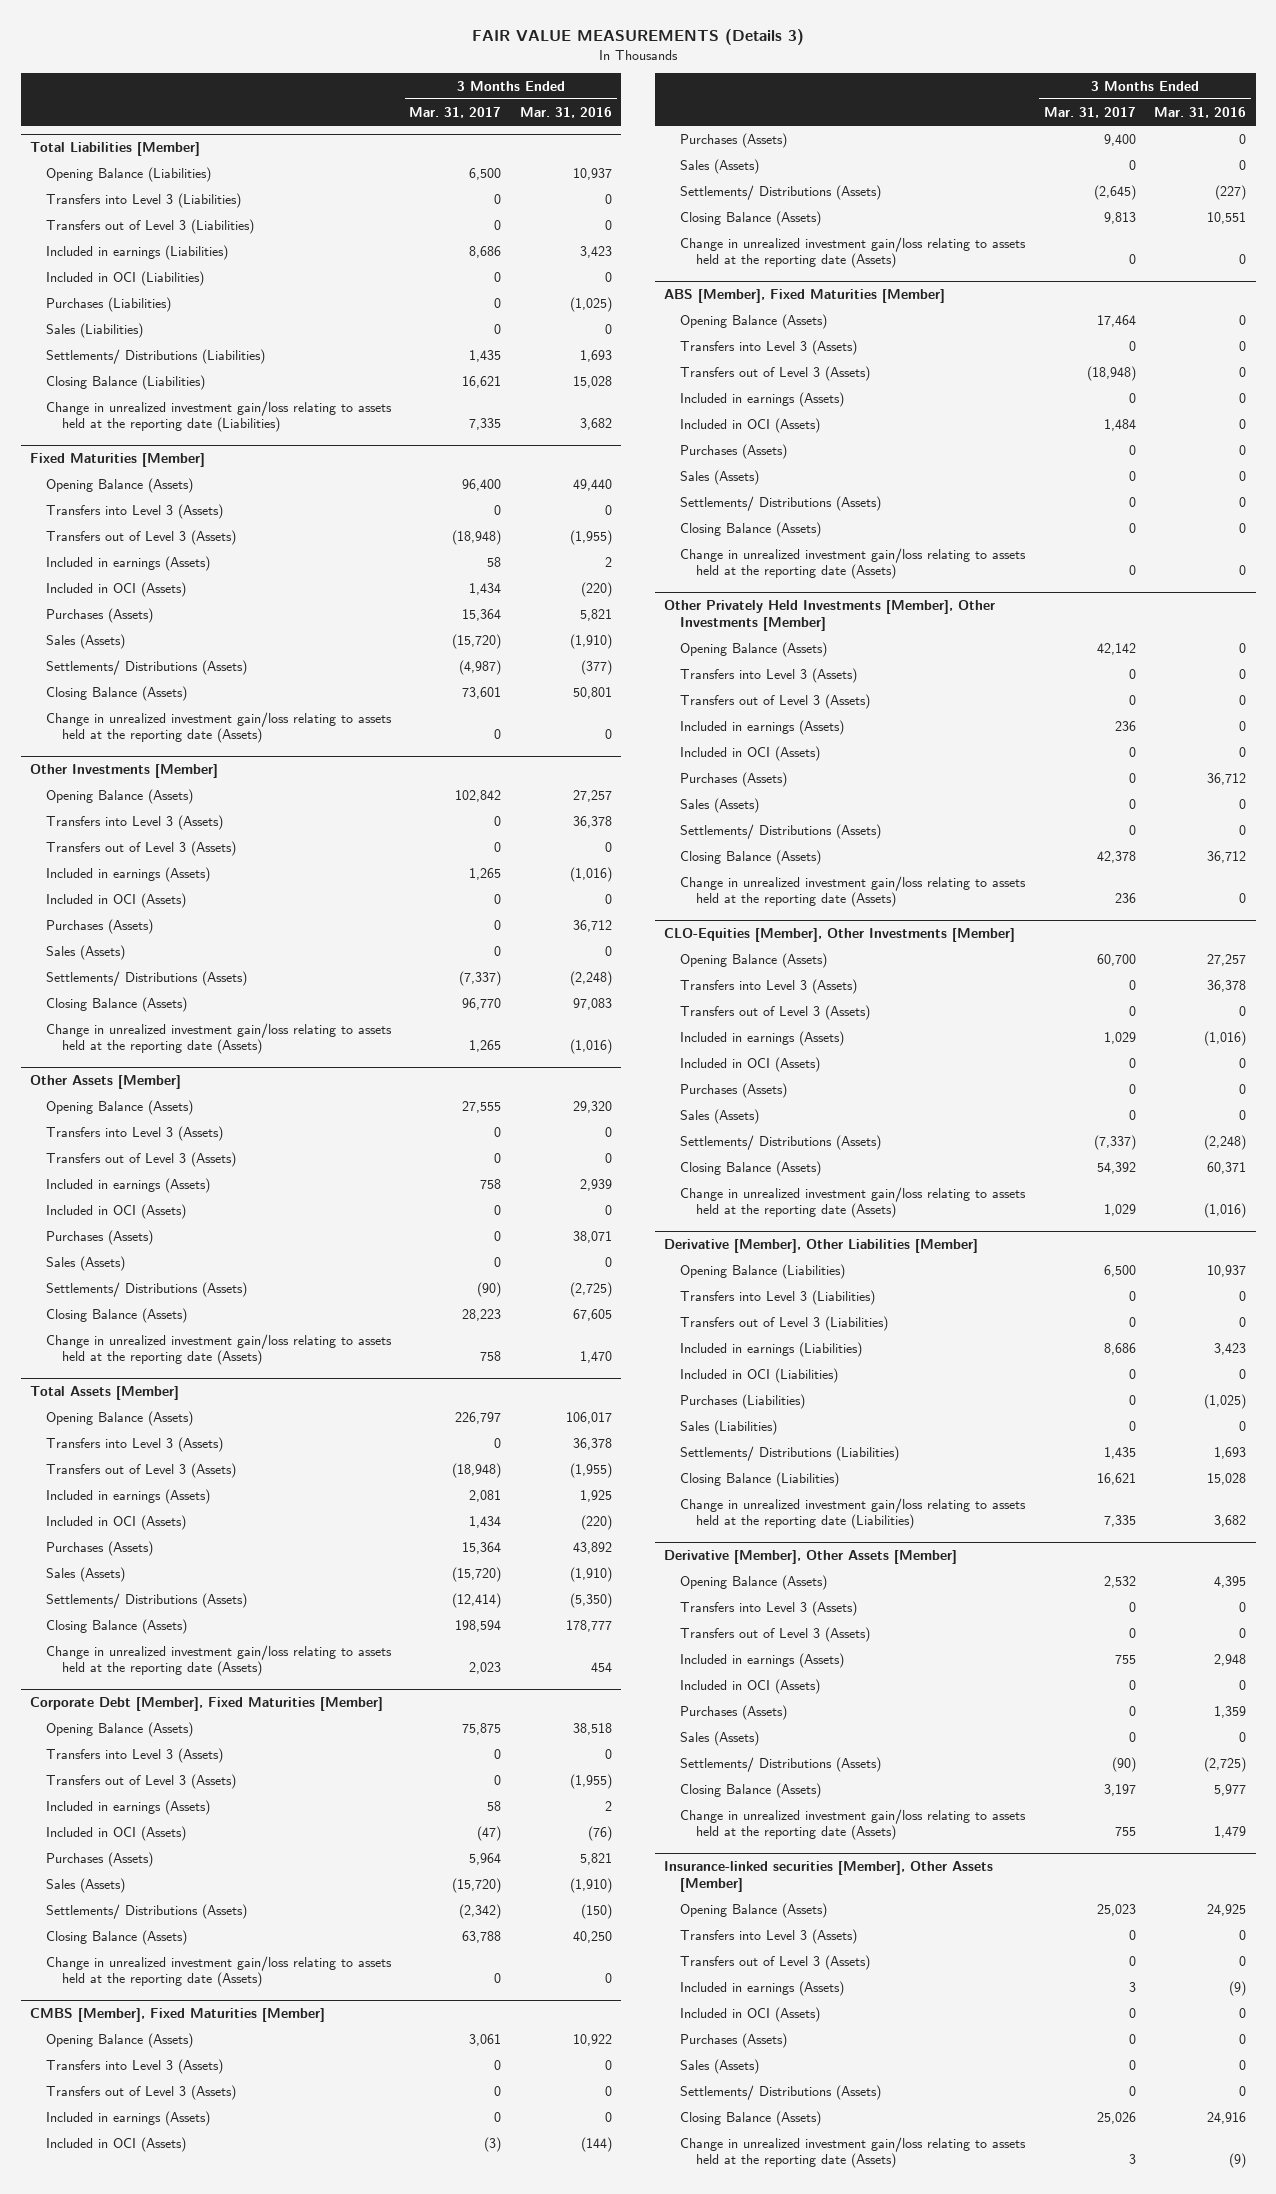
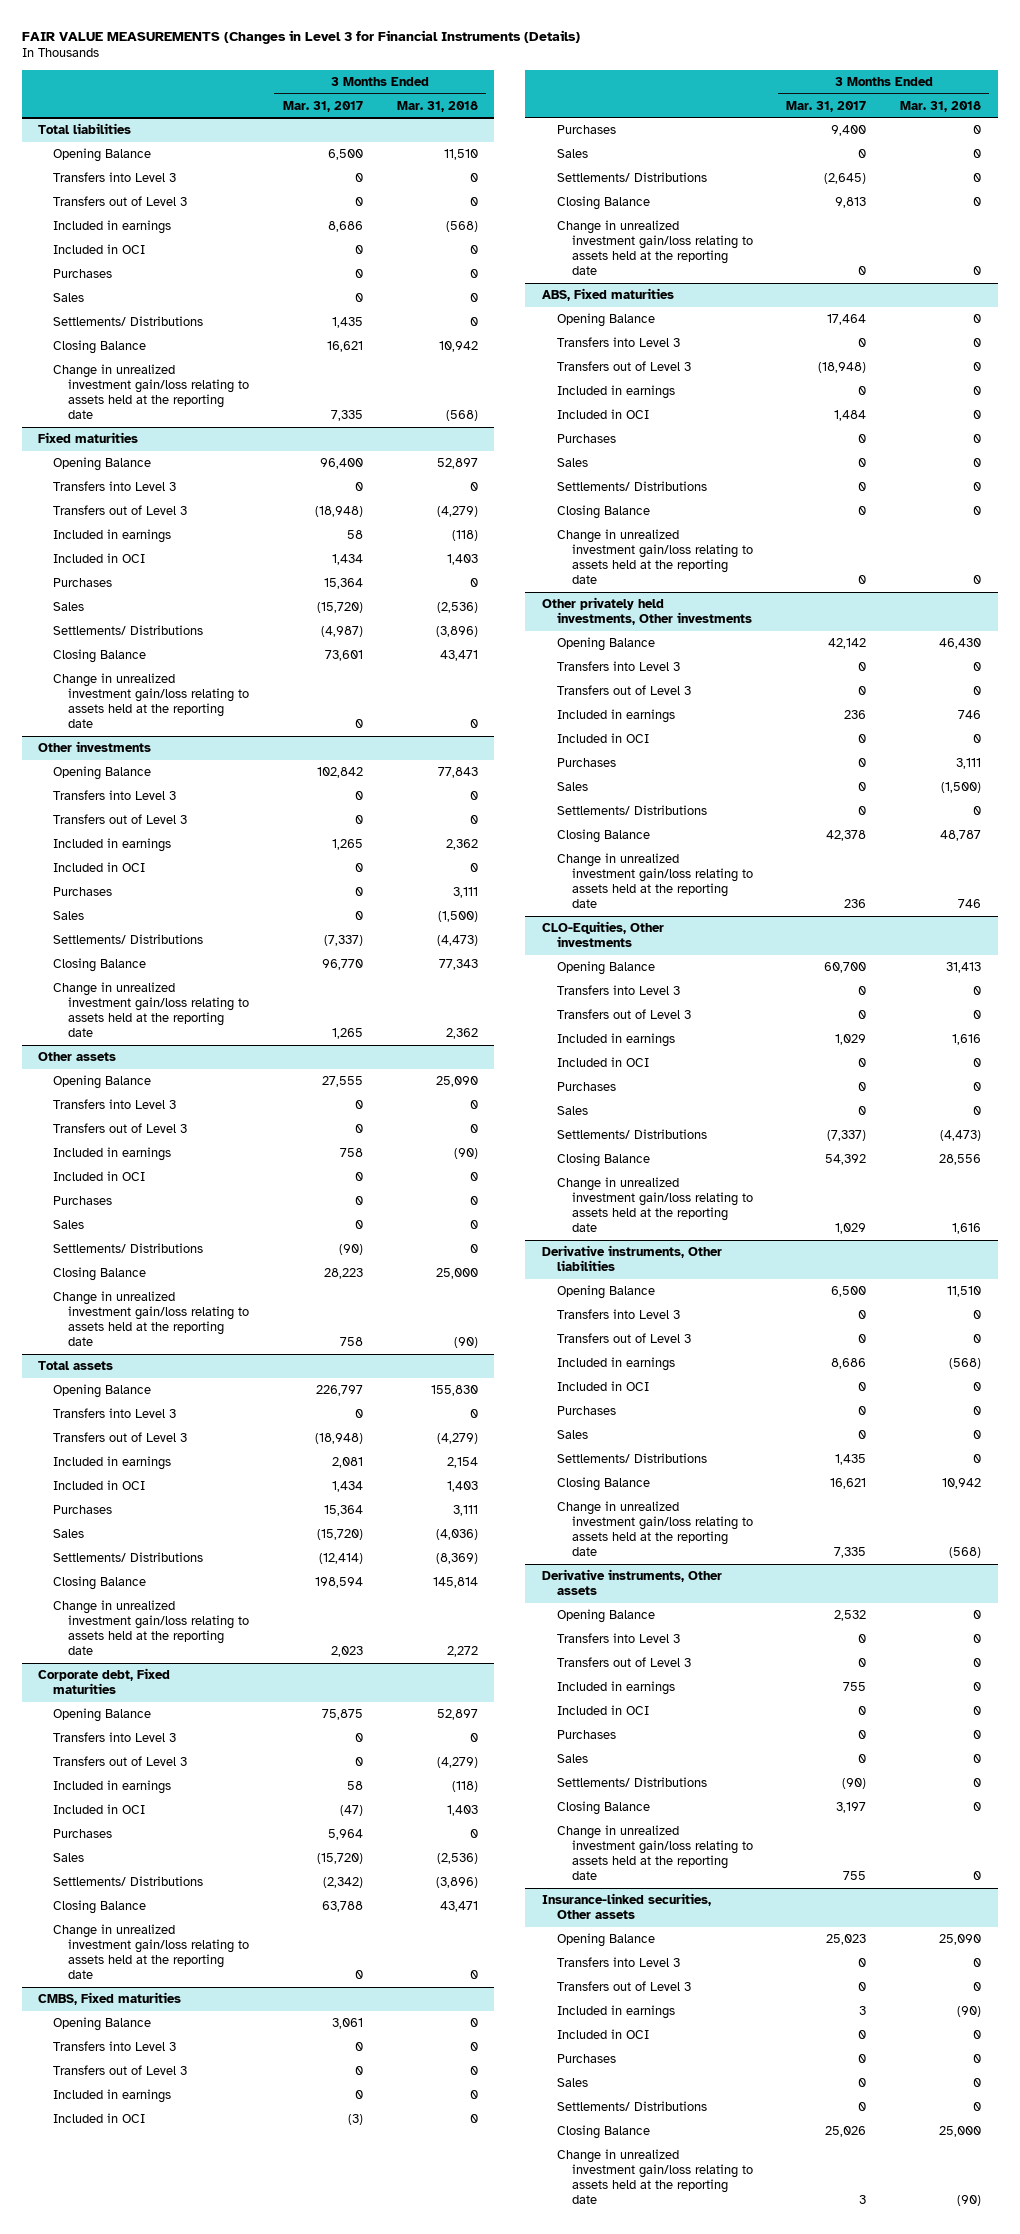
- FAIR VALUE MEASUREMENTS (Details 3)
+ FAIR VALUE MEASUREMENTS (Changes in Level 3 for Financial Instruments (Details)
- | 3 Months Ended Mar. 31, 2017 | 3 Months Ended Mar. 31, 2016
+ | 3 Months Ended Mar. 31, 2017 | 3 Months Ended Mar. 31, 2018
- Total Liabilities [Member]
- Opening Balance (Liabilities) | 6,500 | 10,937
- Transfers into Level 3 (Liabilities) | 0 | 0
- Transfers out of Level 3 (Liabilities) | 0 | 0
- Included in earnings (Liabilities) | 8,686 | 3,423
- Included in OCI (Liabilities) | 0 | 0
- Purchases (Liabilities) | 0 | (1,025)
- Sales (Liabilities) | 0 | 0
- Settlements/ Distributions (Liabilities) | 1,435 | 1,693
- Closing Balance (Liabilities) | 16,621 | 15,028
- Change in unrealized investment gain/loss relating to assets held at the reporting date (Liabilities) | 7,335 | 3,682
- Fixed Maturities [Member]
- Opening Balance (Assets) | 96,400 | 49,440
- Transfers into Level 3 (Assets) | 0 | 0
- Transfers out of Level 3 (Assets) | (18,948) | (1,955)
- Included in earnings (Assets) | 58 | 2
- Included in OCI (Assets) | 1,434 | (220)
- Purchases (Assets) | 15,364 | 5,821
- Sales (Assets) | (15,720) | (1,910)
- Settlements/ Distributions (Assets) | (4,987) | (377)
- Closing Balance (Assets) | 73,601 | 50,801
- Change in unrealized investment gain/loss relating to assets held at the reporting date (Assets) | 0 | 0
- Other Investments [Member]
- Opening Balance (Assets) | 102,842 | 27,257
- Transfers into Level 3 (Assets) | 0 | 36,378
- Transfers out of Level 3 (Assets) | 0 | 0
- Included in earnings (Assets) | 1,265 | (1,016)
- Included in OCI (Assets) | 0 | 0
- Purchases (Assets) | 0 | 36,712
- Sales (Assets) | 0 | 0
- Settlements/ Distributions (Assets) | (7,337) | (2,248)
- Closing Balance (Assets) | 96,770 | 97,083
- Change in unrealized investment gain/loss relating to assets held at the reporting date (Assets) | 1,265 | (1,016)
- Other Assets [Member]
- Opening Balance (Assets) | 27,555 | 29,320
- Transfers into Level 3 (Assets) | 0 | 0
- Transfers out of Level 3 (Assets) | 0 | 0
- Included in earnings (Assets) | 758 | 2,939
- Included in OCI (Assets) | 0 | 0
- Purchases (Assets) | 0 | 38,071
- Sales (Assets) | 0 | 0
- Settlements/ Distributions (Assets) | (90) | (2,725)
- Closing Balance (Assets) | 28,223 | 67,605
- Change in unrealized investment gain/loss relating to assets held at the reporting date (Assets) | 758 | 1,470
- Total Assets [Member]
- Opening Balance (Assets) | 226,797 | 106,017
- Transfers into Level 3 (Assets) | 0 | 36,378
- Transfers out of Level 3 (Assets) | (18,948) | (1,955)
- Included in earnings (Assets) | 2,081 | 1,925
- Included in OCI (Assets) | 1,434 | (220)
- Purchases (Assets) | 15,364 | 43,892
- Sales (Assets) | (15,720) | (1,910)
- Settlements/ Distributions (Assets) | (12,414) | (5,350)
- Closing Balance (Assets) | 198,594 | 178,777
- Change in unrealized investment gain/loss relating to assets held at the reporting date (Assets) | 2,023 | 454
- Corporate Debt [Member], Fixed Maturities [Member]
- Opening Balance (Assets) | 75,875 | 38,518
- Transfers into Level 3 (Assets) | 0 | 0
- Transfers out of Level 3 (Assets) | 0 | (1,955)
- Included in earnings (Assets) | 58 | 2
- Included in OCI (Assets) | (47) | (76)
- Purchases (Assets) | 5,964 | 5,821
- Sales (Assets) | (15,720) | (1,910)
- Settlements/ Distributions (Assets) | (2,342) | (150)
- Closing Balance (Assets) | 63,788 | 40,250
- Change in unrealized investment gain/loss relating to assets held at the reporting date (Assets) | 0 | 0
- CMBS [Member], Fixed Maturities [Member]
- Opening Balance (Assets) | 3,061 | 10,922
- Transfers into Level 3 (Assets) | 0 | 0
- Transfers out of Level 3 (Assets) | 0 | 0
- Included in earnings (Assets) | 0 | 0
- Included in OCI (Assets) | (3) | (144)
- Purchases (Assets) | 9,400 | 0
- Sales (Assets) | 0 | 0
- Settlements/ Distributions (Assets) | (2,645) | (227)
- Closing Balance (Assets) | 9,813 | 10,551
- Change in unrealized investment gain/loss relating to assets held at the reporting date (Assets) | 0 | 0
- ABS [Member], Fixed Maturities [Member]
- Opening Balance (Assets) | 17,464 | 0
- Transfers into Level 3 (Assets) | 0 | 0
- Transfers out of Level 3 (Assets) | (18,948) | 0
- Included in earnings (Assets) | 0 | 0
- Included in OCI (Assets) | 1,484 | 0
- Purchases (Assets) | 0 | 0
- Sales (Assets) | 0 | 0
- Settlements/ Distributions (Assets) | 0 | 0
- Closing Balance (Assets) | 0 | 0
- Change in unrealized investment gain/loss relating to assets held at the reporting date (Assets) | 0 | 0
- Other Privately Held Investments [Member], Other Investments [Member]
- Opening Balance (Assets) | 42,142 | 0
- Transfers into Level 3 (Assets) | 0 | 0
- Transfers out of Level 3 (Assets) | 0 | 0
- Included in earnings (Assets) | 236 | 0
- Included in OCI (Assets) | 0 | 0
- Purchases (Assets) | 0 | 36,712
- Sales (Assets) | 0 | 0
- Settlements/ Distributions (Assets) | 0 | 0
- Closing Balance (Assets) | 42,378 | 36,712
- Change in unrealized investment gain/loss relating to assets held at the reporting date (Assets) | 236 | 0
- CLO-Equities [Member], Other Investments [Member]
- Opening Balance (Assets) | 60,700 | 27,257
- Transfers into Level 3 (Assets) | 0 | 36,378
- Transfers out of Level 3 (Assets) | 0 | 0
- Included in earnings (Assets) | 1,029 | (1,016)
- Included in OCI (Assets) | 0 | 0
- Purchases (Assets) | 0 | 0
- Sales (Assets) | 0 | 0
- Settlements/ Distributions (Assets) | (7,337) | (2,248)
- Closing Balance (Assets) | 54,392 | 60,371
- Change in unrealized investment gain/loss relating to assets held at the reporting date (Assets) | 1,029 | (1,016)
- Derivative [Member], Other Liabilities [Member]
- Opening Balance (Liabilities) | 6,500 | 10,937
- Transfers into Level 3 (Liabilities) | 0 | 0
- Transfers out of Level 3 (Liabilities) | 0 | 0
- Included in earnings (Liabilities) | 8,686 | 3,423
- Included in OCI (Liabilities) | 0 | 0
- Purchases (Liabilities) | 0 | (1,025)
- Sales (Liabilities) | 0 | 0
- Settlements/ Distributions (Liabilities) | 1,435 | 1,693
- Closing Balance (Liabilities) | 16,621 | 15,028
- Change in unrealized investment gain/loss relating to assets held at the reporting date (Liabilities) | 7,335 | 3,682
- Derivative [Member], Other Assets [Member]
- Opening Balance (Assets) | 2,532 | 4,395
- Transfers into Level 3 (Assets) | 0 | 0
- Transfers out of Level 3 (Assets) | 0 | 0
- Included in earnings (Assets) | 755 | 2,948
- Included in OCI (Assets) | 0 | 0
- Purchases (Assets) | 0 | 1,359
- Sales (Assets) | 0 | 0
- Settlements/ Distributions (Assets) | (90) | (2,725)
- Closing Balance (Assets) | 3,197 | 5,977
- Change in unrealized investment gain/loss relating to assets held at the reporting date (Assets) | 755 | 1,479
- Insurance-linked securities [Member], Other Assets [Member]
- Opening Balance (Assets) | 25,023 | 24,925
- Transfers into Level 3 (Assets) | 0 | 0
- Transfers out of Level 3 (Assets) | 0 | 0
- Included in earnings (Assets) | 3 | (9)
- Included in OCI (Assets) | 0 | 0
- Purchases (Assets) | 0 | 0
- Sales (Assets) | 0 | 0
- Settlements/ Distributions (Assets) | 0 | 0
- Closing Balance (Assets) | 25,026 | 24,916
- Change in unrealized investment gain/loss relating to assets held at the reporting date (Assets) | 3 | (9)
+ Total liabilities
+ Opening Balance | 6,500 | 11,510
+ Transfers into Level 3 | 0 | 0
+ Transfers out of Level 3 | 0 | 0
+ Included in earnings | 8,686 | (568)
+ Included in OCI | 0 | 0
+ Purchases | 0 | 0
+ Sales | 0 | 0
+ Settlements/ Distributions | 1,435 | 0
+ Closing Balance | 16,621 | 10,942
+ Change in unrealized investment gain/loss relating to assets held at the reporting date | 7,335 | (568)
+ Fixed maturities
+ Opening Balance | 96,400 | 52,897
+ Transfers into Level 3 | 0 | 0
+ Transfers out of Level 3 | (18,948) | (4,279)
+ Included in earnings | 58 | (118)
+ Included in OCI | 1,434 | 1,403
+ Purchases | 15,364 | 0
+ Sales | (15,720) | (2,536)
+ Settlements/ Distributions | (4,987) | (3,896)
+ Closing Balance | 73,601 | 43,471
+ Change in unrealized investment gain/loss relating to assets held at the reporting date | 0 | 0
+ Other investments
+ Opening Balance | 102,842 | 77,843
+ Transfers into Level 3 | 0 | 0
+ Transfers out of Level 3 | 0 | 0
+ Included in earnings | 1,265 | 2,362
+ Included in OCI | 0 | 0
+ Purchases | 0 | 3,111
+ Sales | 0 | (1,500)
+ Settlements/ Distributions | (7,337) | (4,473)
+ Closing Balance | 96,770 | 77,343
+ Change in unrealized investment gain/loss relating to assets held at the reporting date | 1,265 | 2,362
+ Other assets
+ Opening Balance | 27,555 | 25,090
+ Transfers into Level 3 | 0 | 0
+ Transfers out of Level 3 | 0 | 0
+ Included in earnings | 758 | (90)
+ Included in OCI | 0 | 0
+ Purchases | 0 | 0
+ Sales | 0 | 0
+ Settlements/ Distributions | (90) | 0
+ Closing Balance | 28,223 | 25,000
+ Change in unrealized investment gain/loss relating to assets held at the reporting date | 758 | (90)
+ Total assets
+ Opening Balance | 226,797 | 155,830
+ Transfers into Level 3 | 0 | 0
+ Transfers out of Level 3 | (18,948) | (4,279)
+ Included in earnings | 2,081 | 2,154
+ Included in OCI | 1,434 | 1,403
+ Purchases | 15,364 | 3,111
+ Sales | (15,720) | (4,036)
+ Settlements/ Distributions | (12,414) | (8,369)
+ Closing Balance | 198,594 | 145,814
+ Change in unrealized investment gain/loss relating to assets held at the reporting date | 2,023 | 2,272
+ Corporate debt, Fixed maturities
+ Opening Balance | 75,875 | 52,897
+ Transfers into Level 3 | 0 | 0
+ Transfers out of Level 3 | 0 | (4,279)
+ Included in earnings | 58 | (118)
+ Included in OCI | (47) | 1,403
+ Purchases | 5,964 | 0
+ Sales | (15,720) | (2,536)
+ Settlements/ Distributions | (2,342) | (3,896)
+ Closing Balance | 63,788 | 43,471
+ Change in unrealized investment gain/loss relating to assets held at the reporting date | 0 | 0
+ CMBS, Fixed maturities
+ Opening Balance | 3,061 | 0
+ Transfers into Level 3 | 0 | 0
+ Transfers out of Level 3 | 0 | 0
+ Included in earnings | 0 | 0
+ Included in OCI | (3) | 0
+ Purchases | 9,400 | 0
+ Sales | 0 | 0
+ Settlements/ Distributions | (2,645) | 0
+ Closing Balance | 9,813 | 0
+ Change in unrealized investment gain/loss relating to assets held at the reporting date | 0 | 0
+ ABS, Fixed maturities
+ Opening Balance | 17,464 | 0
+ Transfers into Level 3 | 0 | 0
+ Transfers out of Level 3 | (18,948) | 0
+ Included in earnings | 0 | 0
+ Included in OCI | 1,484 | 0
+ Purchases | 0 | 0
+ Sales | 0 | 0
+ Settlements/ Distributions | 0 | 0
+ Closing Balance | 0 | 0
+ Change in unrealized investment gain/loss relating to assets held at the reporting date | 0 | 0
+ Other privately held investments, Other investments
+ Opening Balance | 42,142 | 46,430
+ Transfers into Level 3 | 0 | 0
+ Transfers out of Level 3 | 0 | 0
+ Included in earnings | 236 | 746
+ Included in OCI | 0 | 0
+ Purchases | 0 | 3,111
+ Sales | 0 | (1,500)
+ Settlements/ Distributions | 0 | 0
+ Closing Balance | 42,378 | 48,787
+ Change in unrealized investment gain/loss relating to assets held at the reporting date | 236 | 746
+ CLO-Equities, Other investments
+ Opening Balance | 60,700 | 31,413
+ Transfers into Level 3 | 0 | 0
+ Transfers out of Level 3 | 0 | 0
+ Included in earnings | 1,029 | 1,616
+ Included in OCI | 0 | 0
+ Purchases | 0 | 0
+ Sales | 0 | 0
+ Settlements/ Distributions | (7,337) | (4,473)
+ Closing Balance | 54,392 | 28,556
+ Change in unrealized investment gain/loss relating to assets held at the reporting date | 1,029 | 1,616
+ Derivative instruments, Other liabilities
+ Opening Balance | 6,500 | 11,510
+ Transfers into Level 3 | 0 | 0
+ Transfers out of Level 3 | 0 | 0
+ Included in earnings | 8,686 | (568)
+ Included in OCI | 0 | 0
+ Purchases | 0 | 0
+ Sales | 0 | 0
+ Settlements/ Distributions | 1,435 | 0
+ Closing Balance | 16,621 | 10,942
+ Change in unrealized investment gain/loss relating to assets held at the reporting date | 7,335 | (568)
+ Derivative instruments, Other assets
+ Opening Balance | 2,532 | 0
+ Transfers into Level 3 | 0 | 0
+ Transfers out of Level 3 | 0 | 0
+ Included in earnings | 755 | 0
+ Included in OCI | 0 | 0
+ Purchases | 0 | 0
+ Sales | 0 | 0
+ Settlements/ Distributions | (90) | 0
+ Closing Balance | 3,197 | 0
+ Change in unrealized investment gain/loss relating to assets held at the reporting date | 755 | 0
+ Insurance-linked securities, Other assets
+ Opening Balance | 25,023 | 25,090
+ Transfers into Level 3 | 0 | 0
+ Transfers out of Level 3 | 0 | 0
+ Included in earnings | 3 | (90)
+ Included in OCI | 0 | 0
+ Purchases | 0 | 0
+ Sales | 0 | 0
+ Settlements/ Distributions | 0 | 0
+ Closing Balance | 25,026 | 25,000
+ Change in unrealized investment gain/loss relating to assets held at the reporting date | 3 | (90)

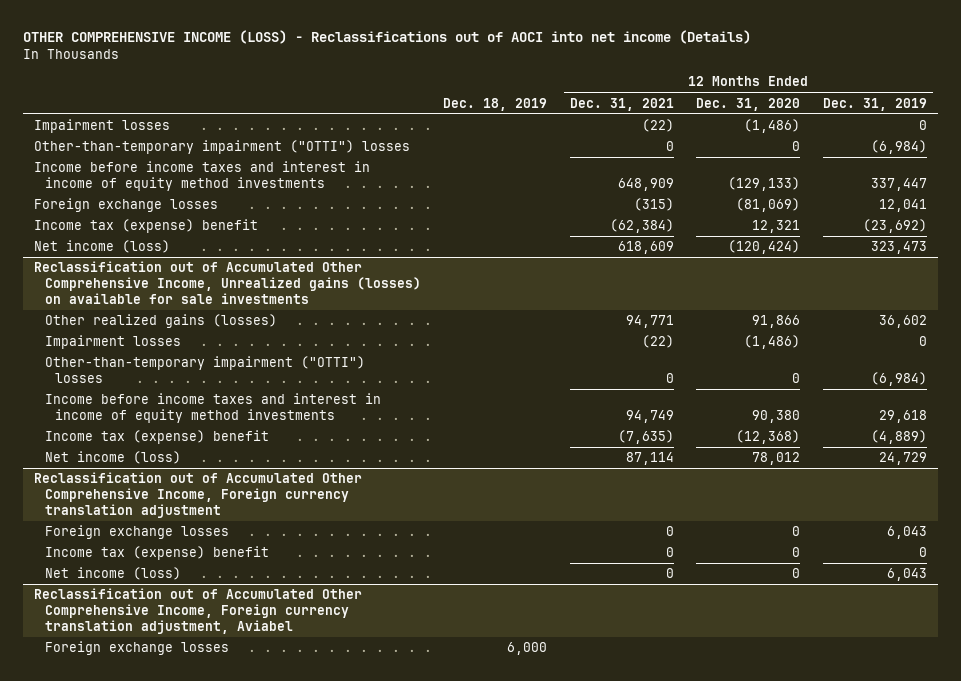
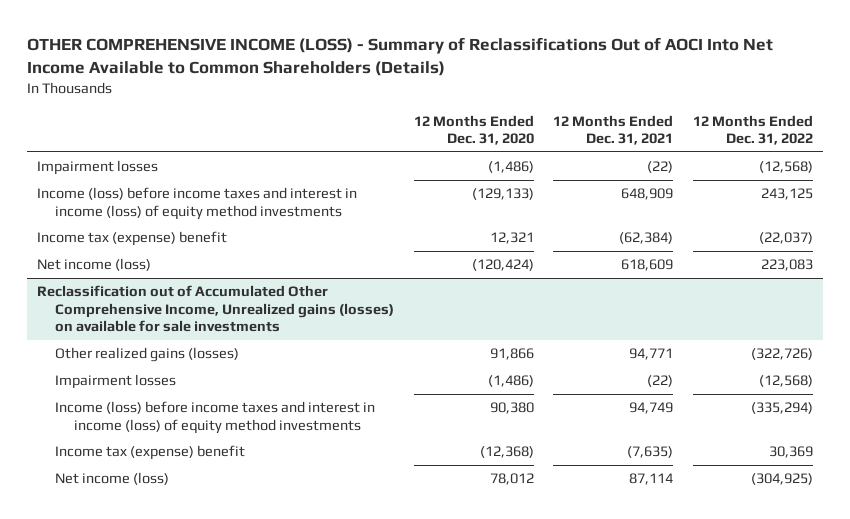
- OTHER COMPREHENSIVE INCOME (LOSS) - Reclassifications out of AOCI into net income (Details)
+ OTHER COMPREHENSIVE INCOME (LOSS) - Summary of Reclassifications Out of AOCI Into Net Income Available to Common Shareholders (Details)
- | Dec. 18, 2019 | 12 Months Ended Dec. 31, 2021 | 12 Months Ended Dec. 31, 2020 | 12 Months Ended Dec. 31, 2019
+ | 12 Months Ended Dec. 31, 2020 | 12 Months Ended Dec. 31, 2021 | 12 Months Ended Dec. 31, 2022
- Other-than-temporary impairment ("OTTI") losses | | 0 | 0 | (6,984)
- Income before income taxes and interest in income of equity method investments | | 648,909 | (129,133) | 337,447
- Foreign exchange losses | | (315) | (81,069) | 12,041
+ Income (loss) before income taxes and interest in income (loss) of equity method investments | (129,133) | 648,909 | 243,125
@ Reclassification out of Accumulated Other Comprehensive Income, Unrealized gains (losses) on available for sale investments
- Other-than-temporary impairment ("OTTI") losses | | 0 | 0 | (6,984)
- Income before income taxes and interest in income of equity method investments | | 94,749 | 90,380 | 29,618
+ Income (loss) before income taxes and interest in income (loss) of equity method investments | 90,380 | 94,749 | (335,294)
- Reclassification out of Accumulated Other Comprehensive Income, Foreign currency translation adjustment
- Foreign exchange losses | | 0 | 0 | 6,043
- Income tax (expense) benefit | | 0 | 0 | 0
- Net income (loss) | | 0 | 0 | 6,043
- Reclassification out of Accumulated Other Comprehensive Income, Foreign currency translation adjustment, Aviabel
- Foreign exchange losses | 6,000 | | |

